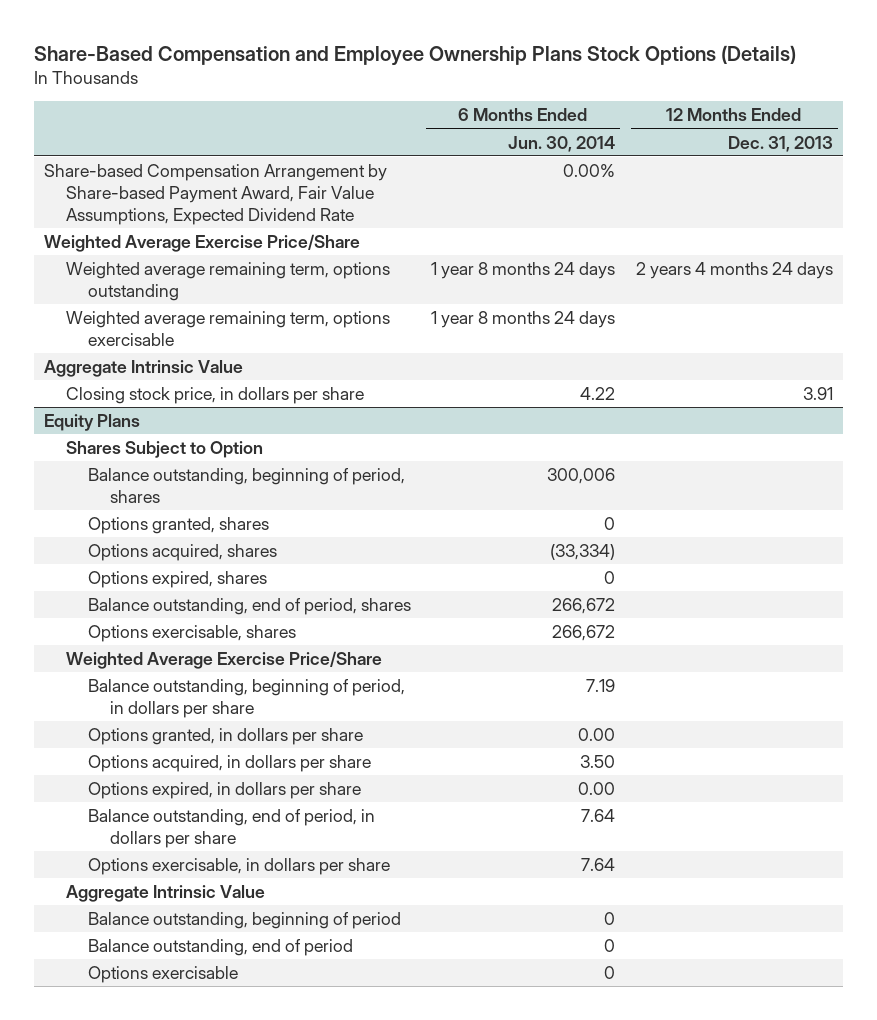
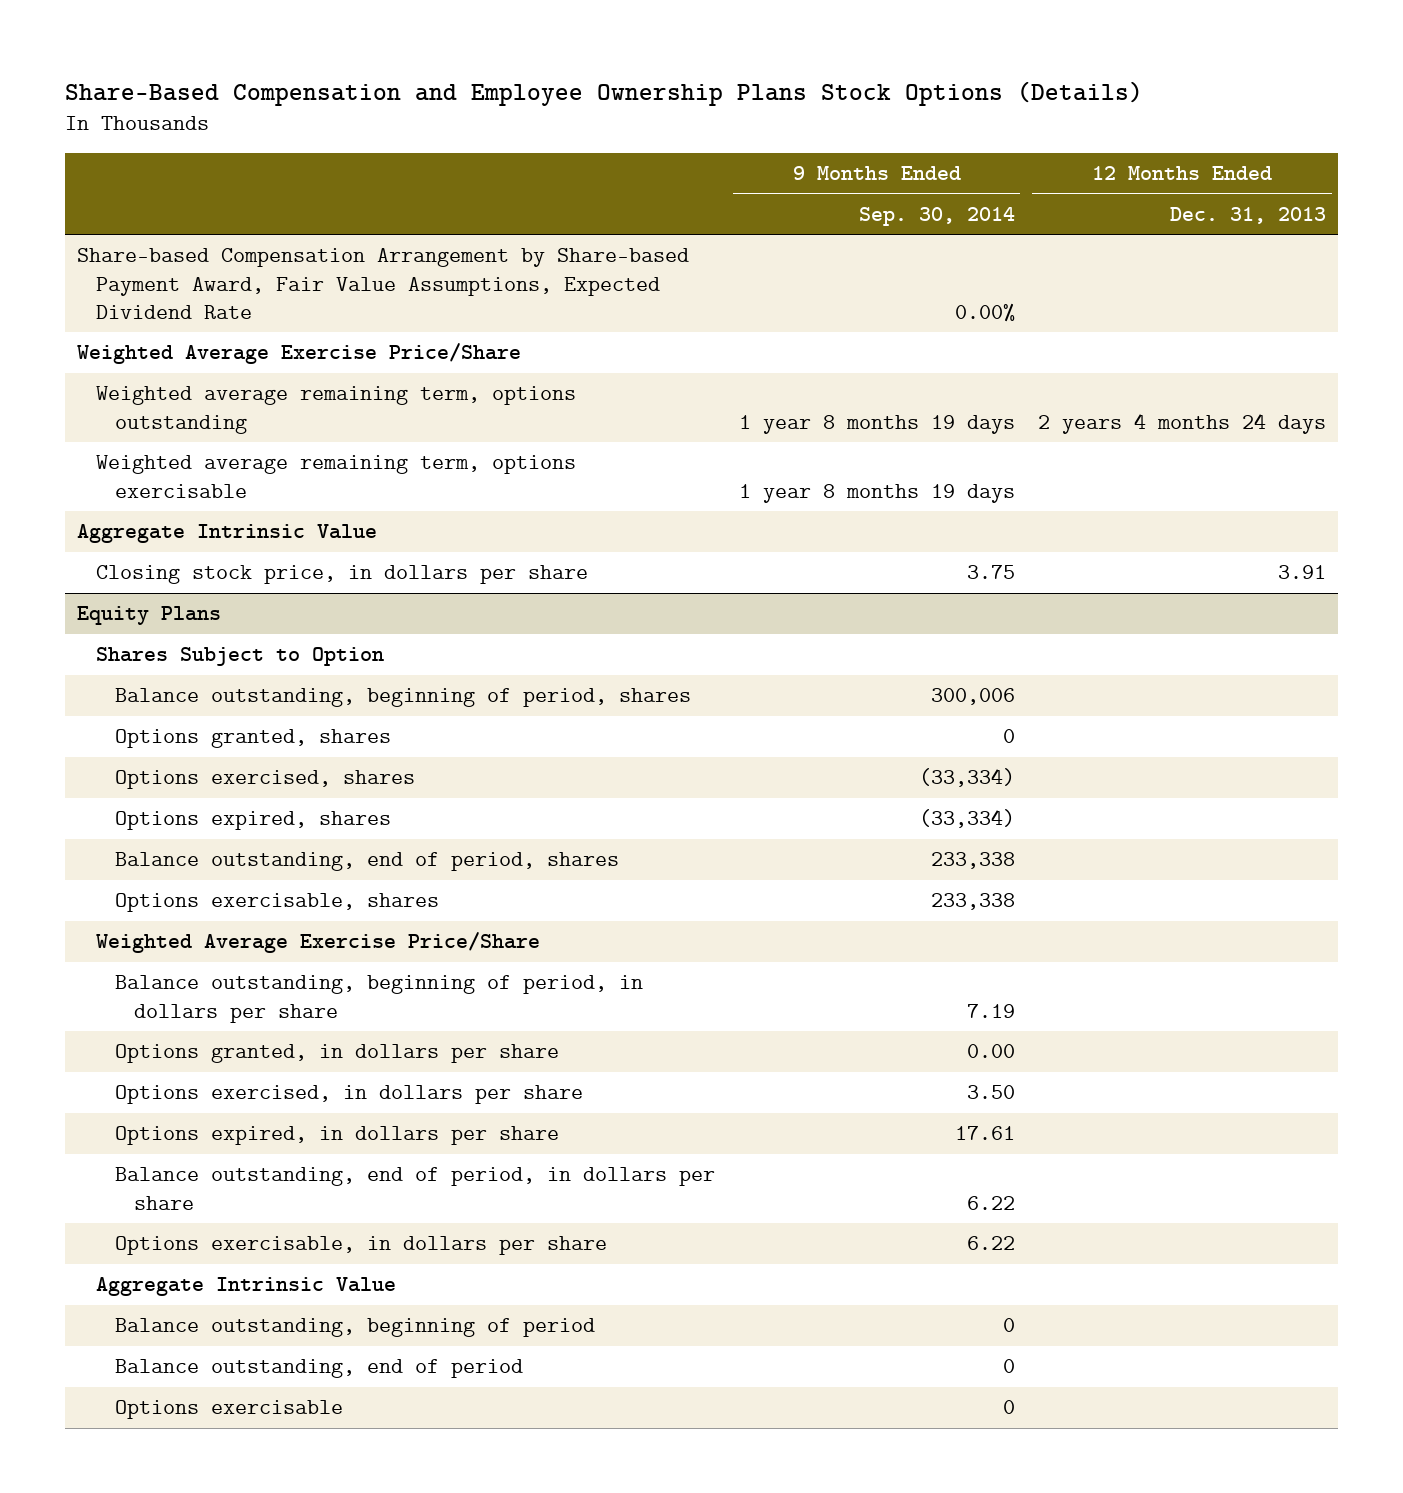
- | 6 Months Ended Jun. 30, 2014 | 12 Months Ended Dec. 31, 2013
+ | 9 Months Ended Sep. 30, 2014 | 12 Months Ended Dec. 31, 2013
@ Equity Plans
- Options acquired, shares | (33,334) |
+ Options exercised, shares | (33,334) |
- Options acquired, in dollars per share | 3.50 |
+ Options exercised, in dollars per share | 3.50 |

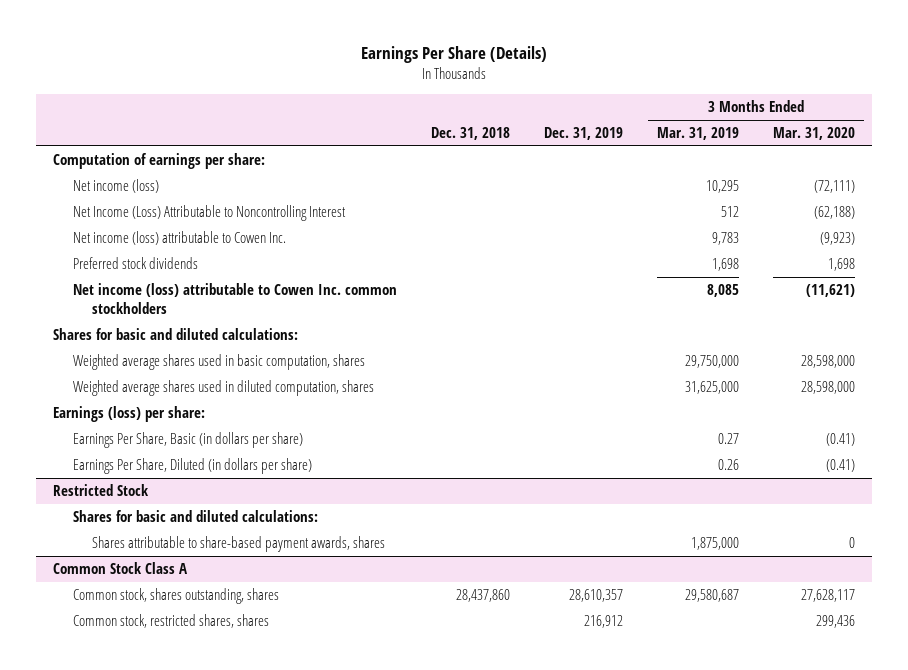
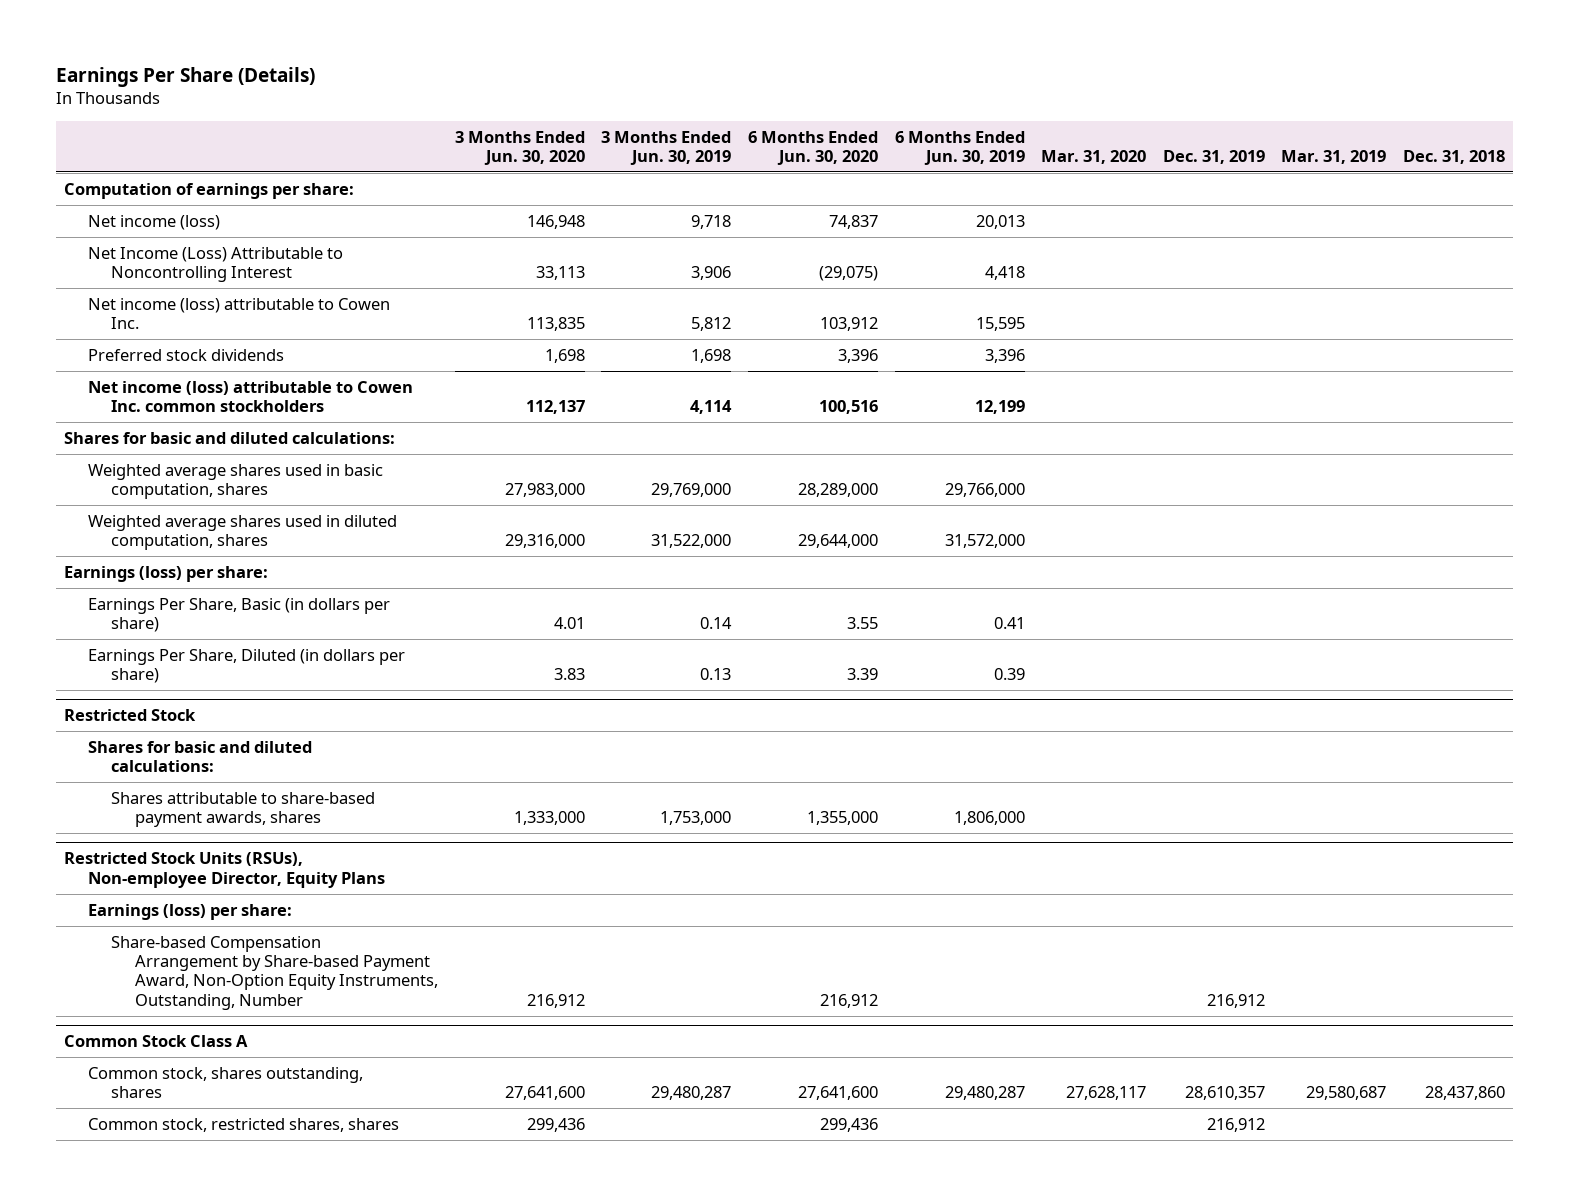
- | Dec. 31, 2018 | Dec. 31, 2019 | 3 Months Ended Mar. 31, 2019 | 3 Months Ended Mar. 31, 2020
+ | 3 Months Ended Jun. 30, 2020 | 3 Months Ended Jun. 30, 2019 | 6 Months Ended Jun. 30, 2020 | 6 Months Ended Jun. 30, 2019 | Mar. 31, 2020 | Dec. 31, 2019 | Mar. 31, 2019 | Dec. 31, 2018
+ Restricted Stock Units (RSUs), Non-employee Director, Equity Plans
+ Earnings (loss) per share:
+ Share-based Compensation Arrangement by Share-based Payment Award, Non-Option Equity Instruments, Outstanding, Number | 216,912 | | 216,912 | | | 216,912 | |

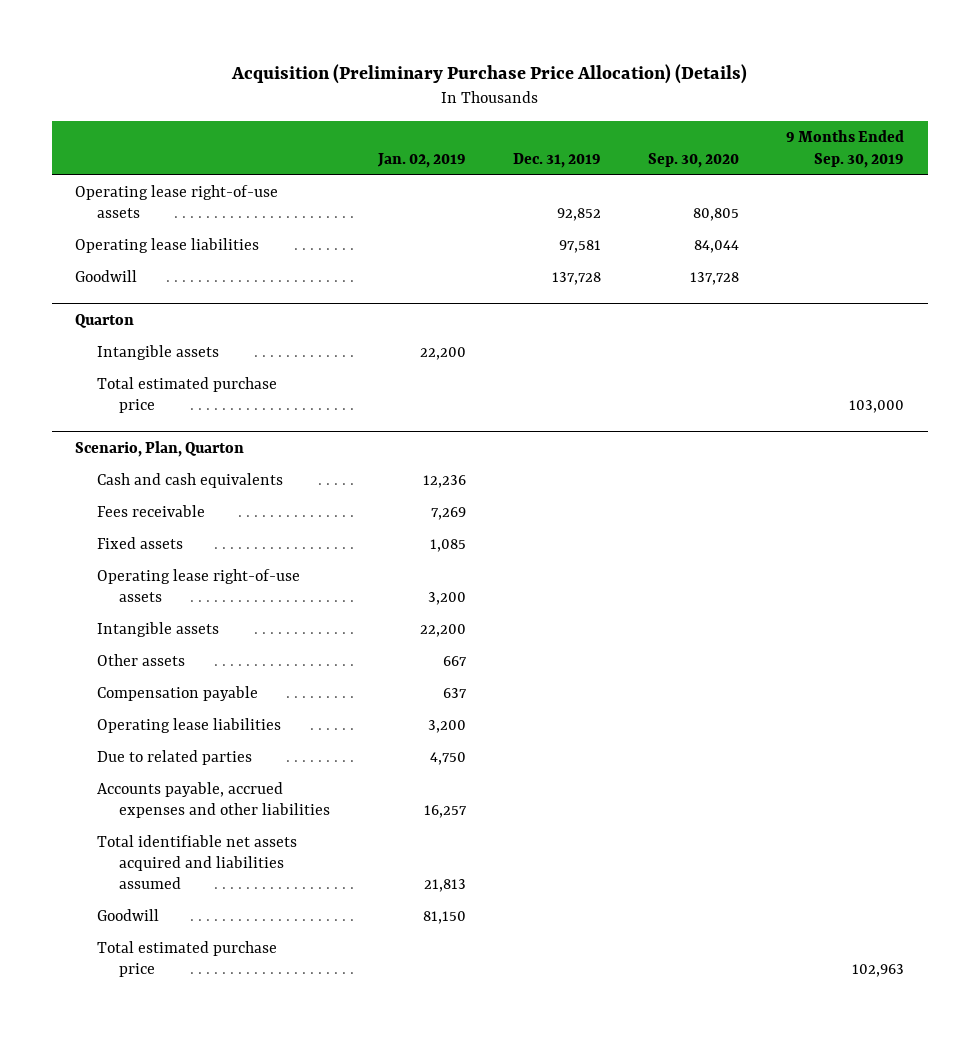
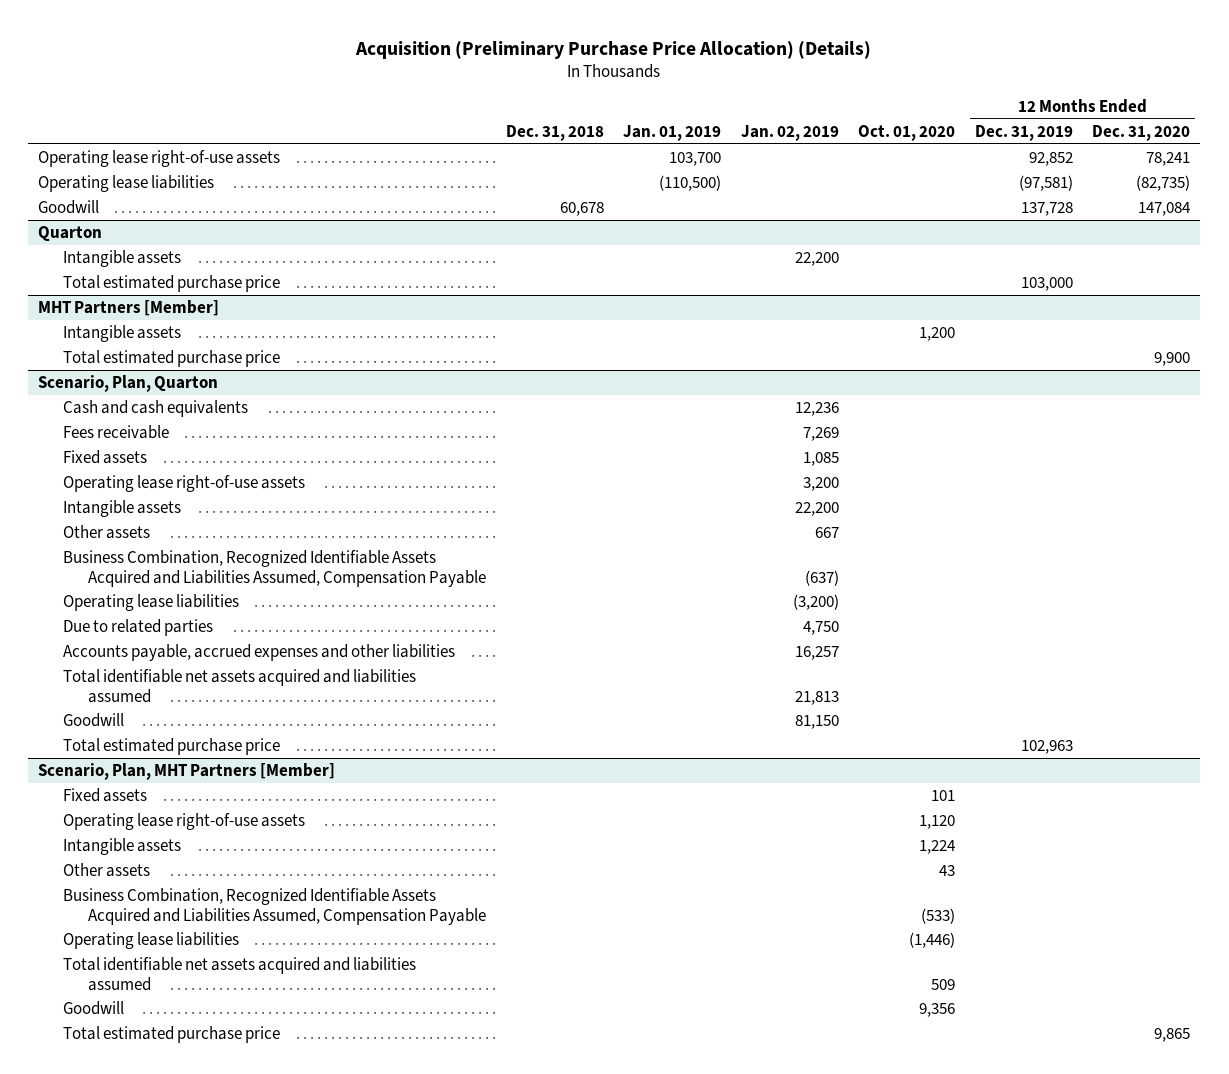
- | Jan. 02, 2019 | Dec. 31, 2019 | Sep. 30, 2020 | 9 Months Ended Sep. 30, 2019
+ | Dec. 31, 2018 | Jan. 01, 2019 | Jan. 02, 2019 | Oct. 01, 2020 | 12 Months Ended Dec. 31, 2019 | 12 Months Ended Dec. 31, 2020
+ MHT Partners [Member]
+ Intangible assets | | | | 1,200 | |
+ Total estimated purchase price | | | | | | 9,900
@ Scenario, Plan, Quarton
- Compensation payable | 637 | | |
- Operating lease liabilities | 3,200 | | |
+ Business Combination, Recognized Identifiable Assets Acquired and Liabilities Assumed, Compensation Payable | | | (637) | | |
+ Operating lease liabilities | | | (3,200) | | |
+ Scenario, Plan, MHT Partners [Member]
+ Fixed assets | | | | 101 | |
+ Operating lease right-of-use assets | | | | 1,120 | |
+ Intangible assets | | | | 1,224 | |
+ Other assets | | | | 43 | |
+ Business Combination, Recognized Identifiable Assets Acquired and Liabilities Assumed, Compensation Payable | | | | (533) | |
+ Operating lease liabilities | | | | (1,446) | |
+ Total identifiable net assets acquired and liabilities assumed | | | | 509 | |
+ Goodwill | | | | 9,356 | |
+ Total estimated purchase price | | | | | | 9,865

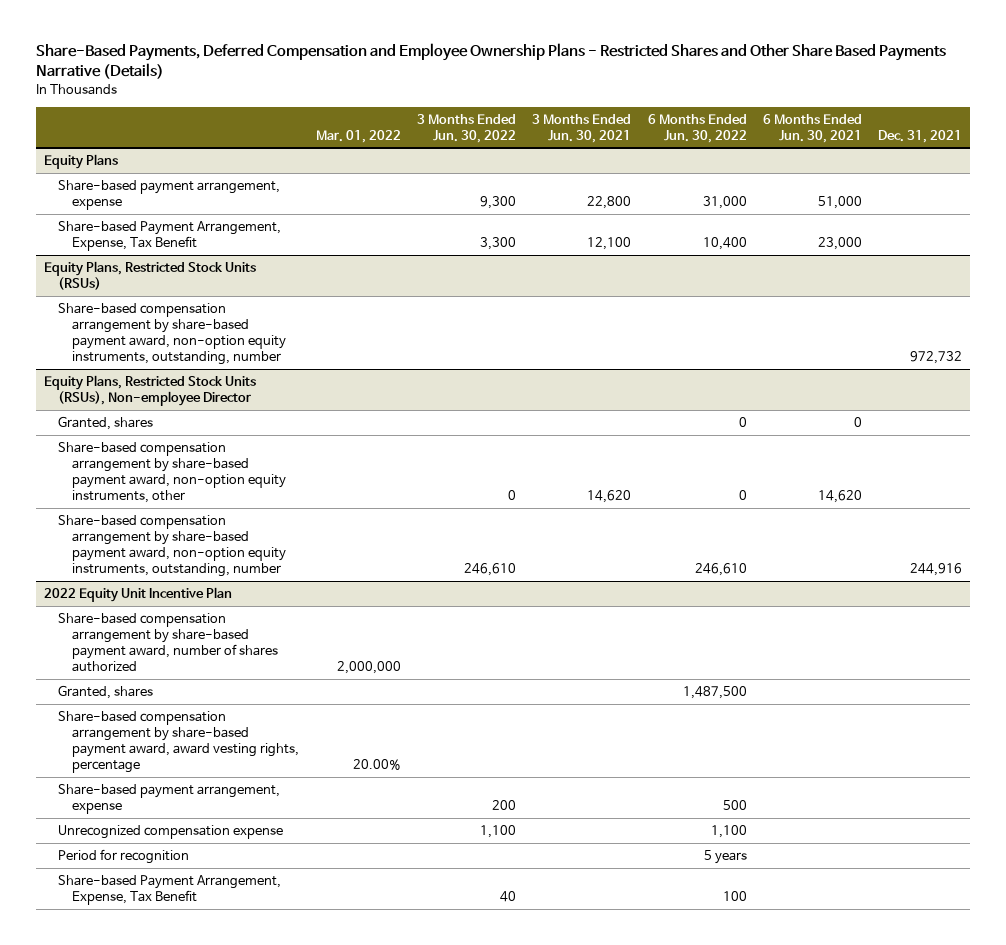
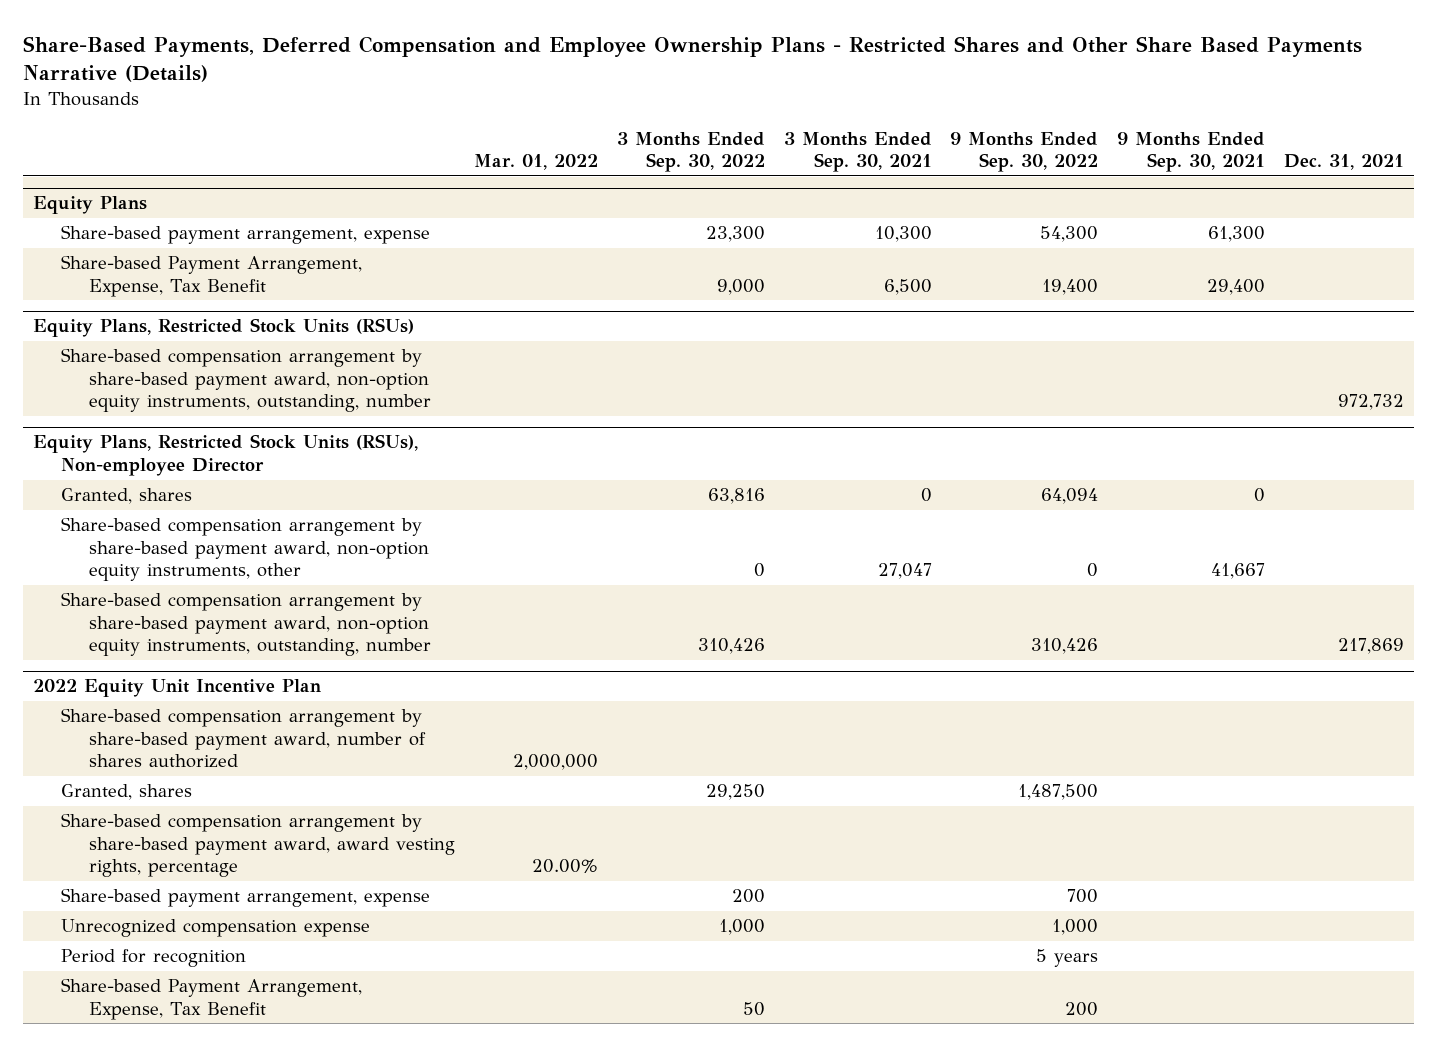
- | Mar. 01, 2022 | 3 Months Ended Jun. 30, 2022 | 3 Months Ended Jun. 30, 2021 | 6 Months Ended Jun. 30, 2022 | 6 Months Ended Jun. 30, 2021 | Dec. 31, 2021
+ | Mar. 01, 2022 | 3 Months Ended Sep. 30, 2022 | 3 Months Ended Sep. 30, 2021 | 9 Months Ended Sep. 30, 2022 | 9 Months Ended Sep. 30, 2021 | Dec. 31, 2021
@ Equity Plans, Restricted Stock Units (RSUs), Non-employee Director
- Share-based compensation arrangement by share-based payment award, non-option equity instruments, outstanding, number | | 246,610 | | 246,610 | | 244,916
+ Share-based compensation arrangement by share-based payment award, non-option equity instruments, outstanding, number | | 310,426 | | 310,426 | | 217,869

